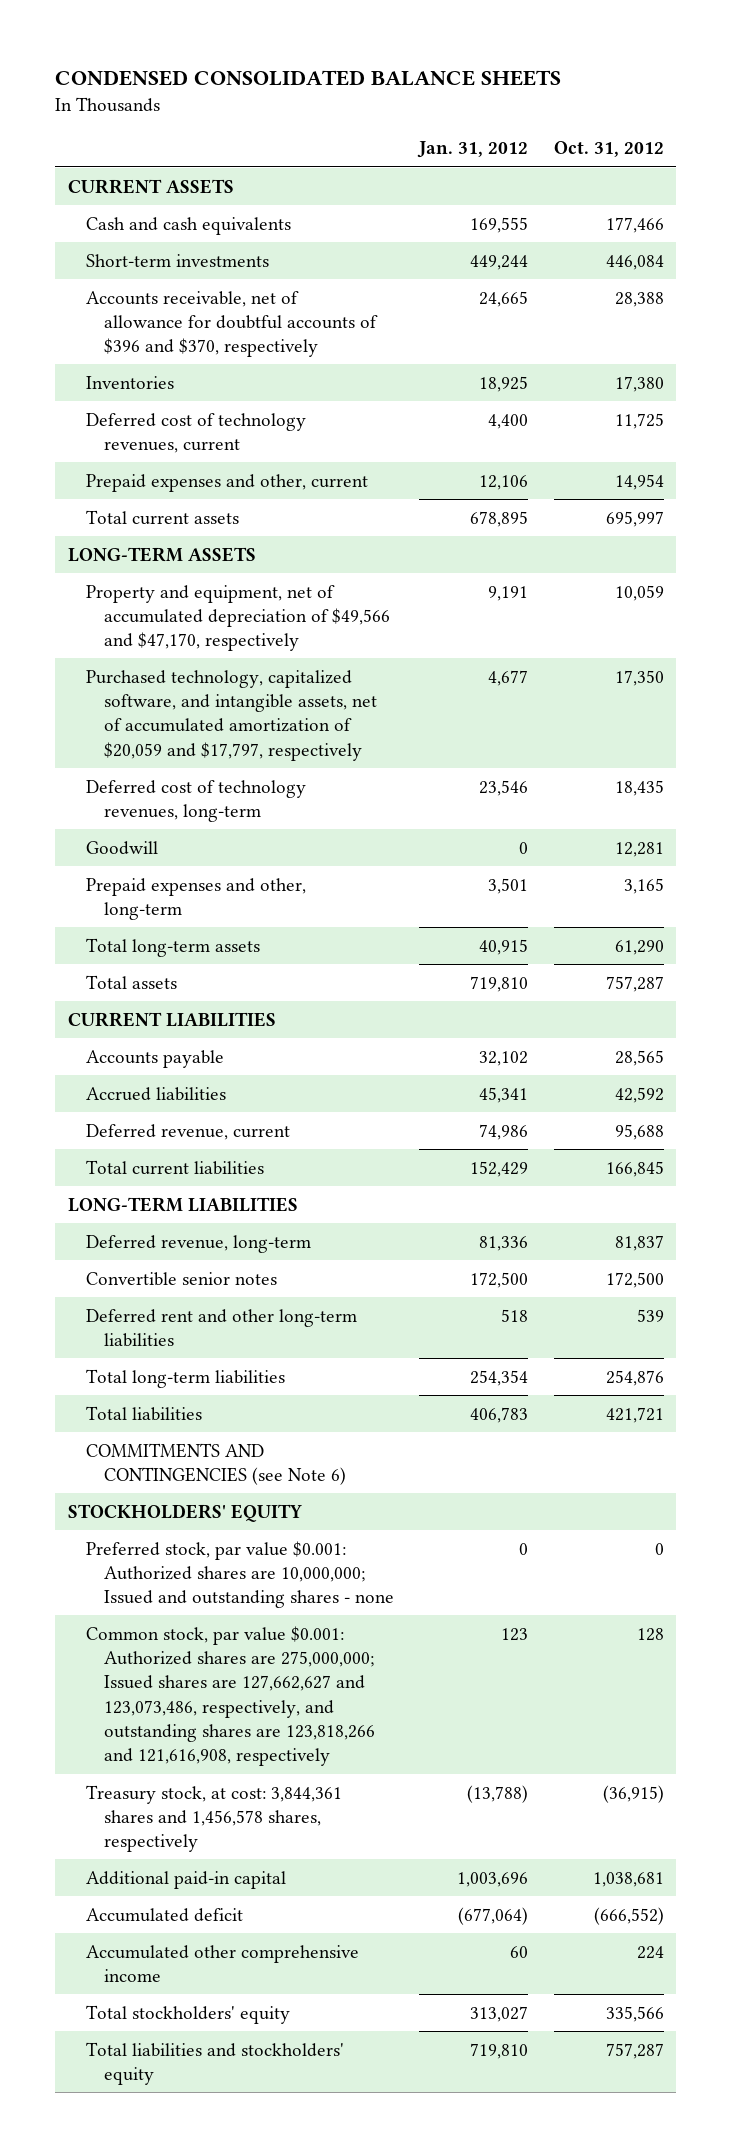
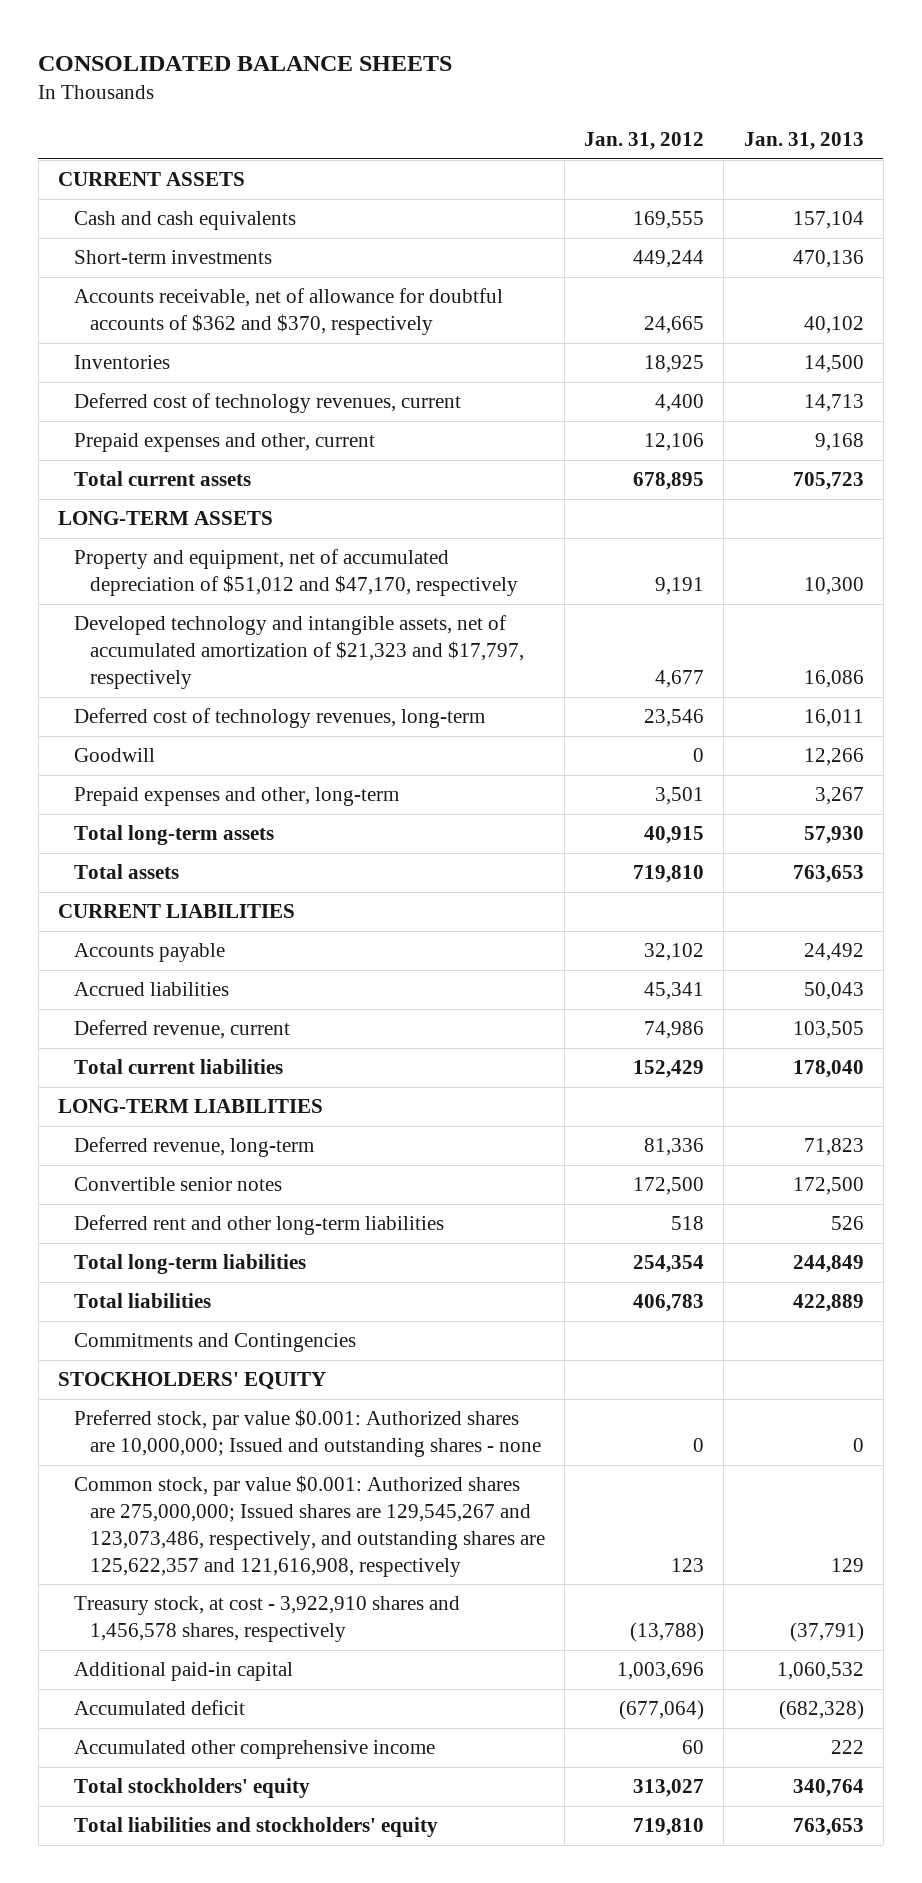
- CONDENSED CONSOLIDATED BALANCE SHEETS
+ CONSOLIDATED BALANCE SHEETS
- | Jan. 31, 2012 | Oct. 31, 2012
+ | Jan. 31, 2012 | Jan. 31, 2013
- Accounts receivable, net of allowance for doubtful accounts of $396 and $370, respectively | 24,665 | 28,388
+ Accounts receivable, net of allowance for doubtful accounts of $362 and $370, respectively | 24,665 | 40,102
- Property and equipment, net of accumulated depreciation of $49,566 and $47,170, respectively | 9,191 | 10,059
- Purchased technology, capitalized software, and intangible assets, net of accumulated amortization of $20,059 and $17,797, respectively | 4,677 | 17,350
+ Property and equipment, net of accumulated depreciation of $51,012 and $47,170, respectively | 9,191 | 10,300
+ Developed technology and intangible assets, net of accumulated amortization of $21,323 and $17,797, respectively | 4,677 | 16,086
- COMMITMENTS AND CONTINGENCIES (see Note 6)
+ Commitments and Contingencies
- Common stock, par value $0.001: Authorized shares are 275,000,000; Issued shares are 127,662,627 and 123,073,486, respectively, and outstanding shares are 123,818,266 and 121,616,908, respectively | 123 | 128
- Treasury stock, at cost: 3,844,361 shares and 1,456,578 shares, respectively | (13,788) | (36,915)
+ Common stock, par value $0.001: Authorized shares are 275,000,000; Issued shares are 129,545,267 and 123,073,486, respectively, and outstanding shares are 125,622,357 and 121,616,908, respectively | 123 | 129
+ Treasury stock, at cost - 3,922,910 shares and 1,456,578 shares, respectively | (13,788) | (37,791)

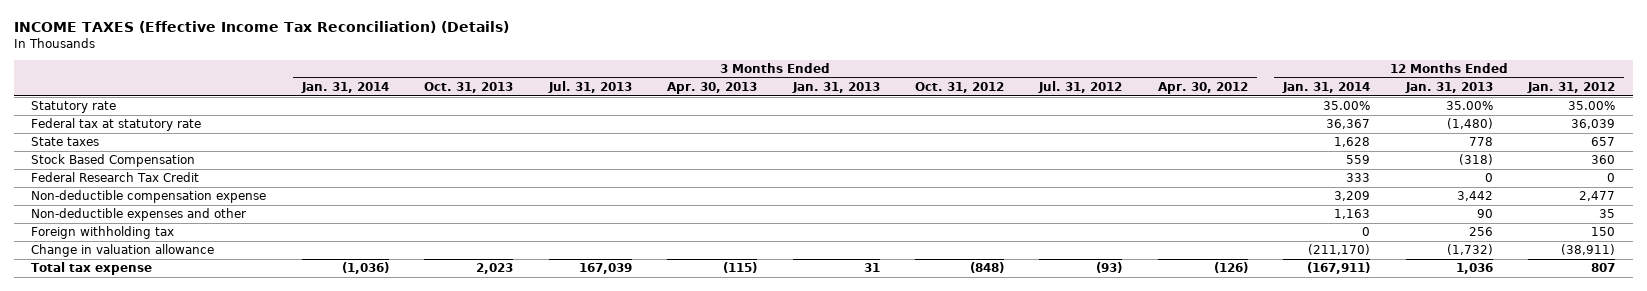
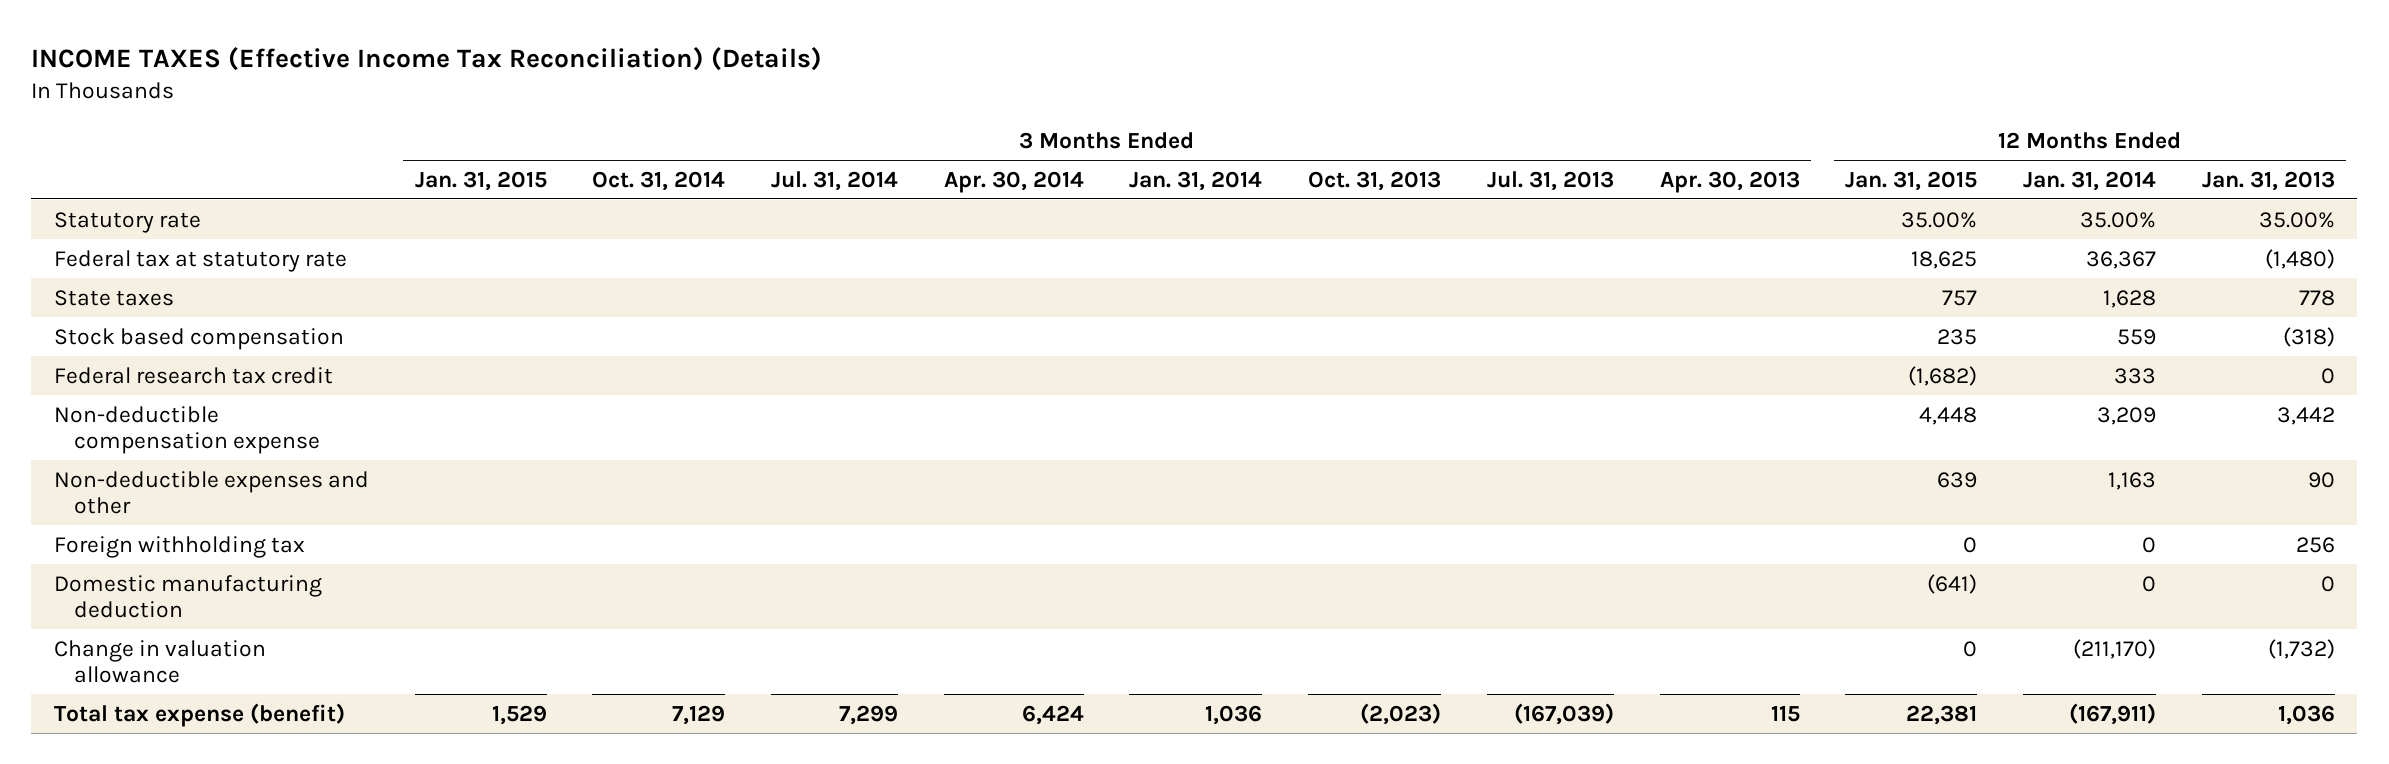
- | 3 Months Ended Jan. 31, 2014 | 3 Months Ended Oct. 31, 2013 | 3 Months Ended Jul. 31, 2013 | 3 Months Ended Apr. 30, 2013 | 3 Months Ended Jan. 31, 2013 | 3 Months Ended Oct. 31, 2012 | 3 Months Ended Jul. 31, 2012 | 3 Months Ended Apr. 30, 2012 | 12 Months Ended Jan. 31, 2014 | 12 Months Ended Jan. 31, 2013 | 12 Months Ended Jan. 31, 2012
+ | 3 Months Ended Jan. 31, 2015 | 3 Months Ended Oct. 31, 2014 | 3 Months Ended Jul. 31, 2014 | 3 Months Ended Apr. 30, 2014 | 3 Months Ended Jan. 31, 2014 | 3 Months Ended Oct. 31, 2013 | 3 Months Ended Jul. 31, 2013 | 3 Months Ended Apr. 30, 2013 | 12 Months Ended Jan. 31, 2015 | 12 Months Ended Jan. 31, 2014 | 12 Months Ended Jan. 31, 2013
- Stock Based Compensation | | | | | | | | | 559 | (318) | 360
- Federal Research Tax Credit | | | | | | | | | 333 | 0 | 0
+ Stock based compensation | | | | | | | | | 235 | 559 | (318)
+ Federal research tax credit | | | | | | | | | (1,682) | 333 | 0
+ Domestic manufacturing deduction | | | | | | | | | (641) | 0 | 0
- Total tax expense | (1,036) | 2,023 | 167,039 | (115) | 31 | (848) | (93) | (126) | (167,911) | 1,036 | 807
+ Total tax expense (benefit) | 1,529 | 7,129 | 7,299 | 6,424 | 1,036 | (2,023) | (167,039) | 115 | 22,381 | (167,911) | 1,036

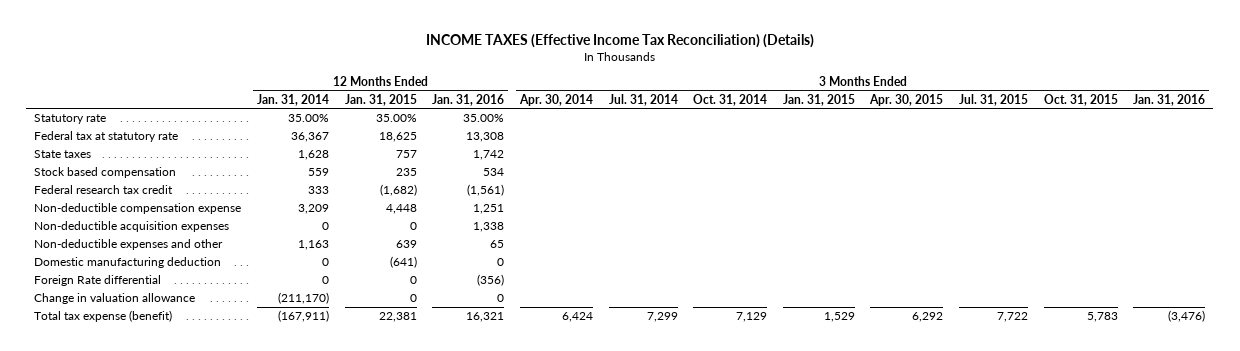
- | 3 Months Ended Jan. 31, 2015 | 3 Months Ended Oct. 31, 2014 | 3 Months Ended Jul. 31, 2014 | 3 Months Ended Apr. 30, 2014 | 3 Months Ended Jan. 31, 2014 | 3 Months Ended Oct. 31, 2013 | 3 Months Ended Jul. 31, 2013 | 3 Months Ended Apr. 30, 2013 | 12 Months Ended Jan. 31, 2015 | 12 Months Ended Jan. 31, 2014 | 12 Months Ended Jan. 31, 2013
+ | 12 Months Ended Jan. 31, 2014 | 12 Months Ended Jan. 31, 2015 | 12 Months Ended Jan. 31, 2016 | 3 Months Ended Apr. 30, 2014 | 3 Months Ended Jul. 31, 2014 | 3 Months Ended Oct. 31, 2014 | 3 Months Ended Jan. 31, 2015 | 3 Months Ended Apr. 30, 2015 | 3 Months Ended Jul. 31, 2015 | 3 Months Ended Oct. 31, 2015 | 3 Months Ended Jan. 31, 2016
+ Non-deductible acquisition expenses | 0 | 0 | 1,338 | | | | | | | |
- Foreign withholding tax | | | | | | | | | 0 | 0 | 256
+ Foreign Rate differential | 0 | 0 | (356) | | | | | | | |

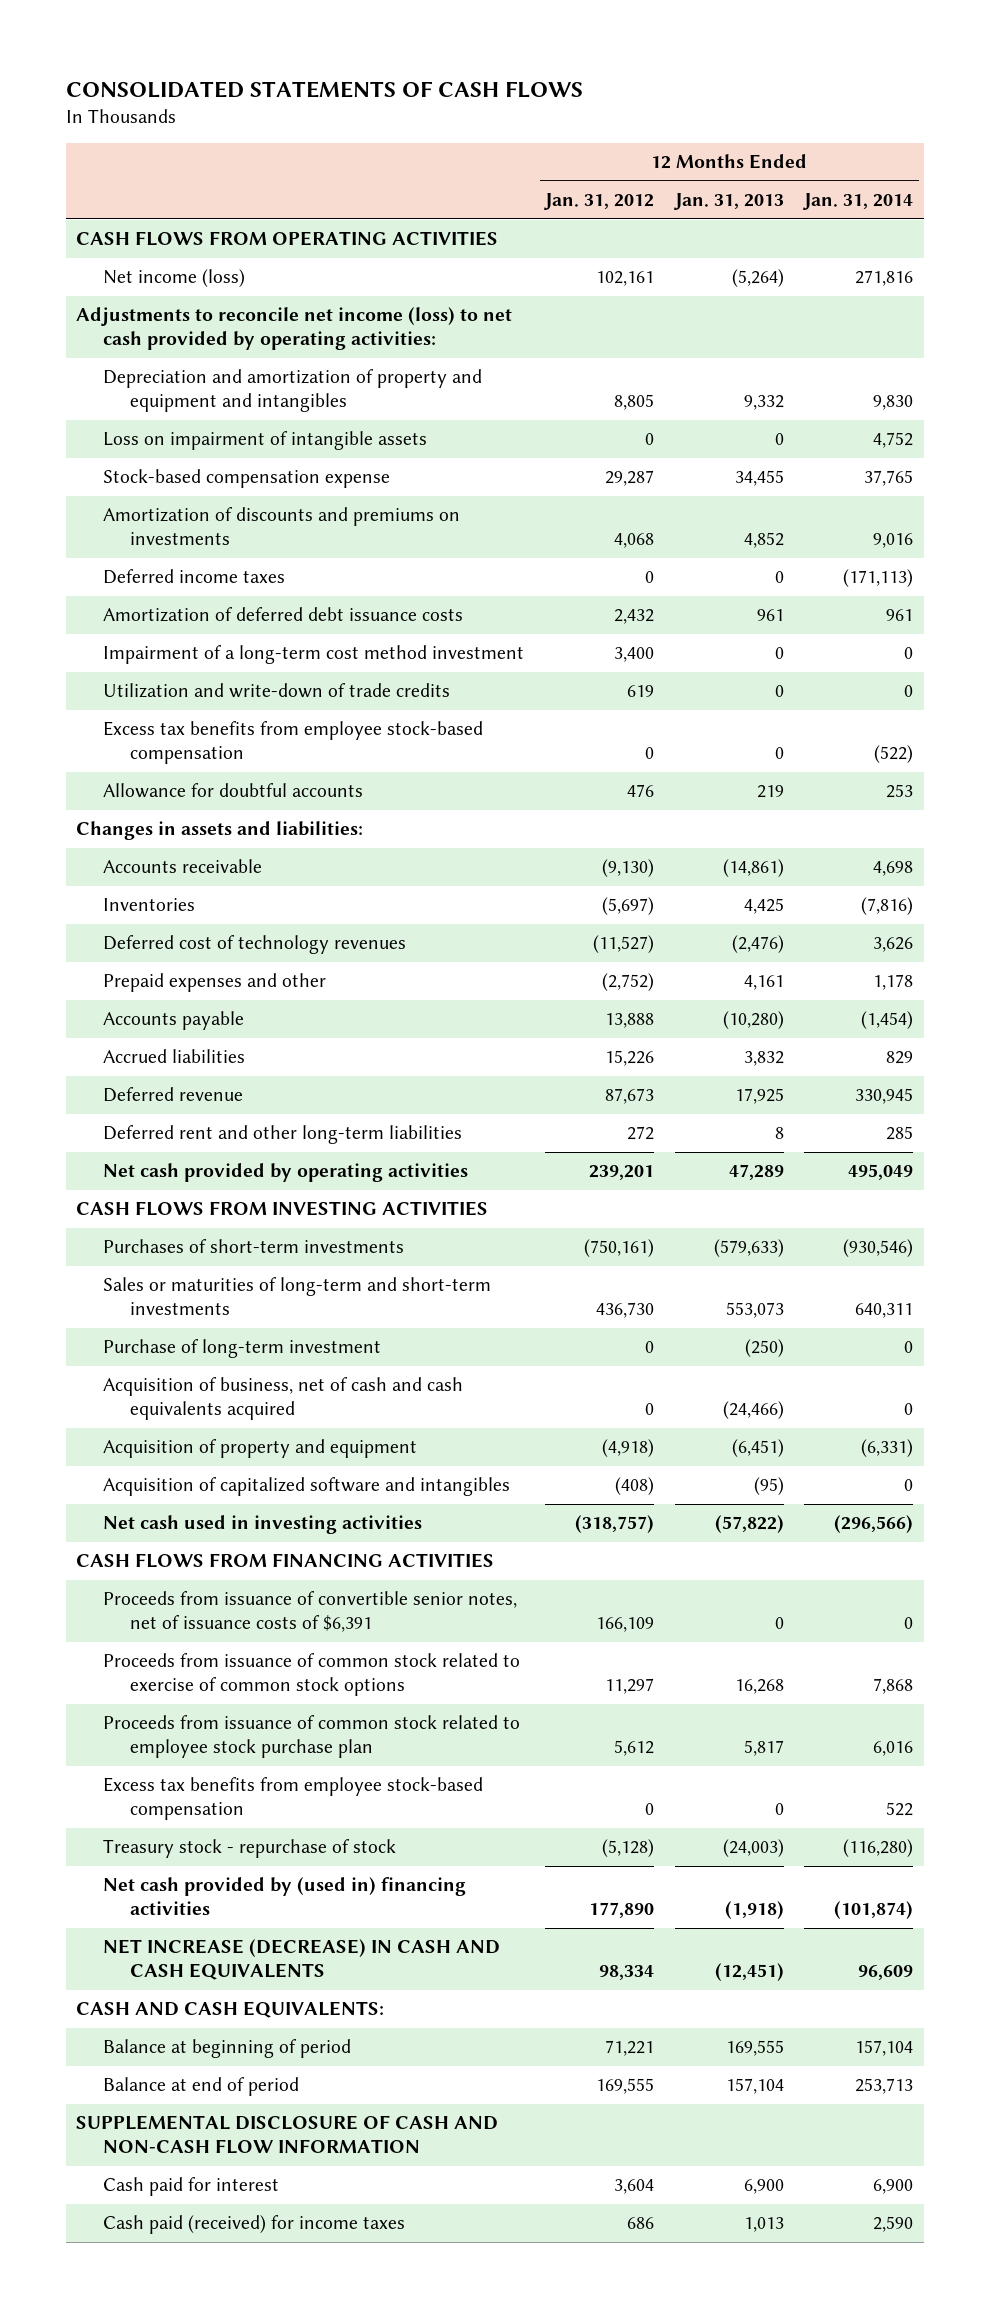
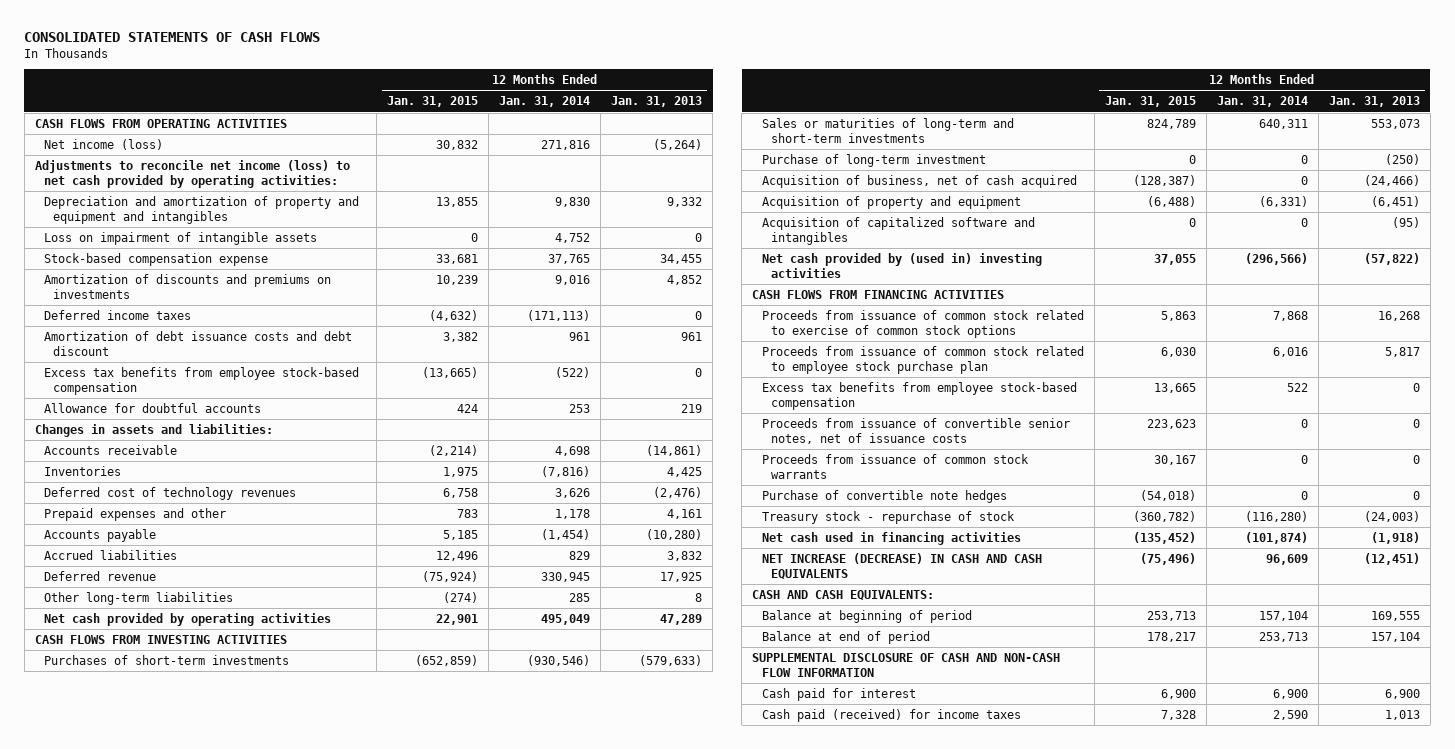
- | 12 Months Ended Jan. 31, 2012 | 12 Months Ended Jan. 31, 2013 | 12 Months Ended Jan. 31, 2014
+ | 12 Months Ended Jan. 31, 2015 | 12 Months Ended Jan. 31, 2014 | 12 Months Ended Jan. 31, 2013
- Amortization of deferred debt issuance costs | 2,432 | 961 | 961
- Impairment of a long-term cost method investment | 3,400 | 0 | 0
- Utilization and write-down of trade credits | 619 | 0 | 0
+ Amortization of debt issuance costs and debt discount | 3,382 | 961 | 961
- Deferred rent and other long-term liabilities | 272 | 8 | 285
+ Other long-term liabilities | (274) | 285 | 8
- Acquisition of business, net of cash and cash equivalents acquired | 0 | (24,466) | 0
+ Acquisition of business, net of cash acquired | (128,387) | 0 | (24,466)
- Net cash used in investing activities | (318,757) | (57,822) | (296,566)
+ Net cash provided by (used in) investing activities | 37,055 | (296,566) | (57,822)
- Proceeds from issuance of convertible senior notes, net of issuance costs of $6,391 | 166,109 | 0 | 0
+ Proceeds from issuance of convertible senior notes, net of issuance costs | 223,623 | 0 | 0
+ Proceeds from issuance of common stock warrants | 30,167 | 0 | 0
+ Purchase of convertible note hedges | (54,018) | 0 | 0
- Net cash provided by (used in) financing activities | 177,890 | (1,918) | (101,874)
+ Net cash used in financing activities | (135,452) | (101,874) | (1,918)

